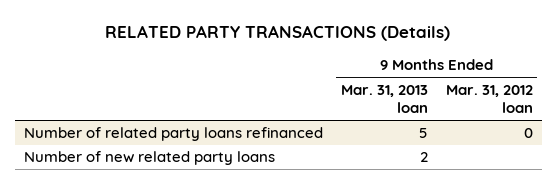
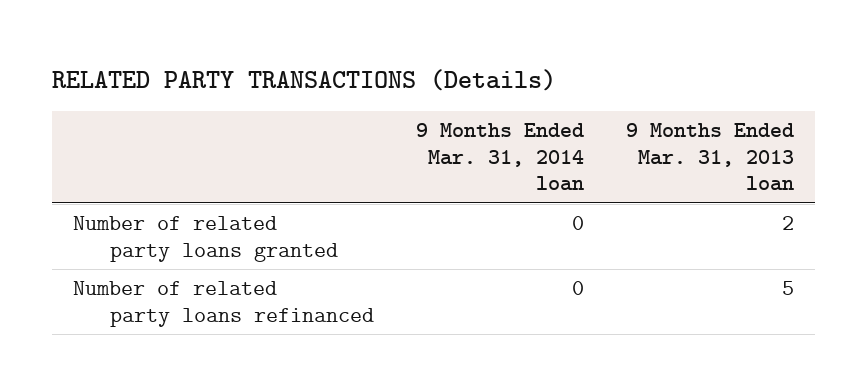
- | 9 Months Ended Mar. 31, 2013 loan | 9 Months Ended Mar. 31, 2012 loan
+ | 9 Months Ended Mar. 31, 2014 loan | 9 Months Ended Mar. 31, 2013 loan
+ Number of related party loans granted | 0 | 2
- Number of new related party loans | 2 |

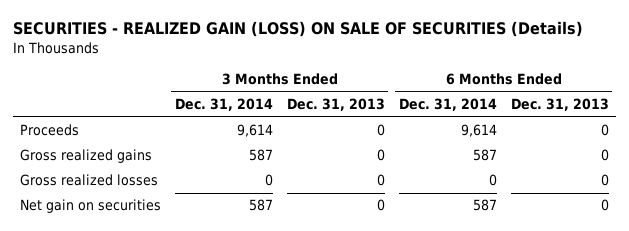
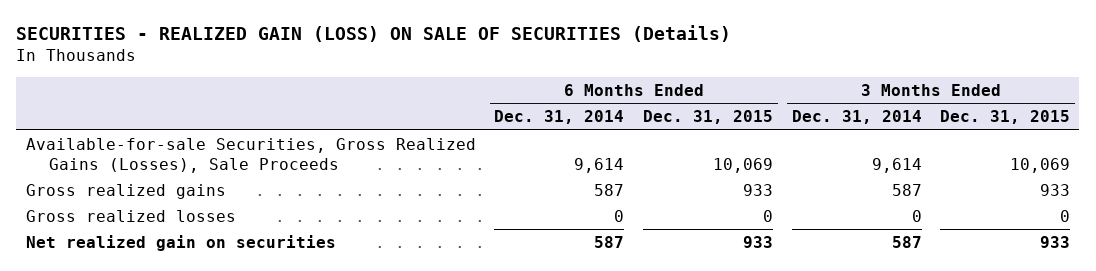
- | 3 Months Ended Dec. 31, 2014 | 3 Months Ended Dec. 31, 2013 | 6 Months Ended Dec. 31, 2014 | 6 Months Ended Dec. 31, 2013
+ | 6 Months Ended Dec. 31, 2014 | 6 Months Ended Dec. 31, 2015 | 3 Months Ended Dec. 31, 2014 | 3 Months Ended Dec. 31, 2015
- Proceeds | 9,614 | 0 | 9,614 | 0
+ Available-for-sale Securities, Gross Realized Gains (Losses), Sale Proceeds | 9,614 | 10,069 | 9,614 | 10,069
- Net gain on securities | 587 | 0 | 587 | 0
+ Net realized gain on securities | 587 | 933 | 587 | 933

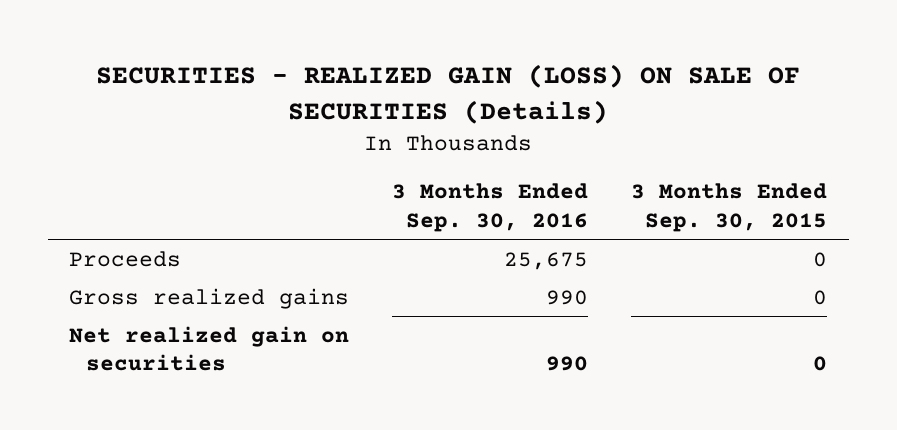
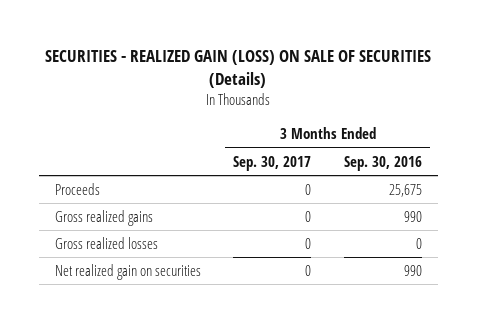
- | 3 Months Ended Sep. 30, 2016 | 3 Months Ended Sep. 30, 2015
+ | 3 Months Ended Sep. 30, 2017 | 3 Months Ended Sep. 30, 2016
+ Gross realized losses | 0 | 0

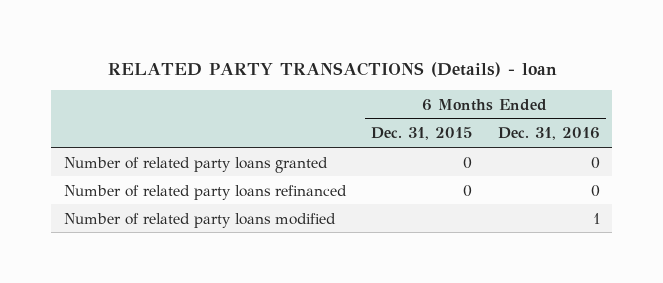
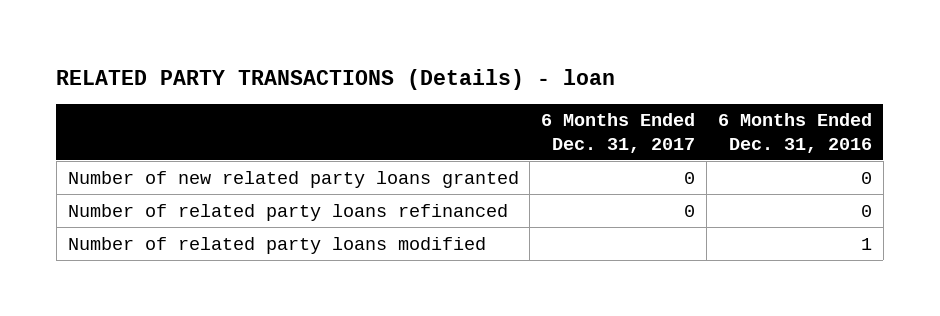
- | 6 Months Ended Dec. 31, 2015 | 6 Months Ended Dec. 31, 2016
+ | 6 Months Ended Dec. 31, 2017 | 6 Months Ended Dec. 31, 2016
- Number of related party loans granted | 0 | 0
+ Number of new related party loans granted | 0 | 0

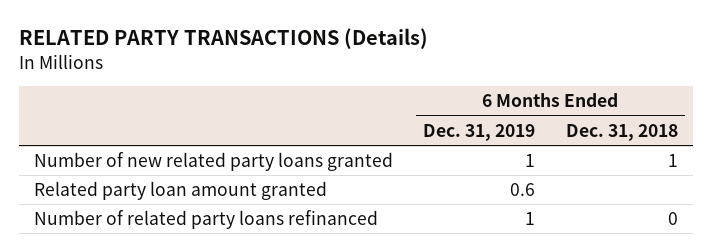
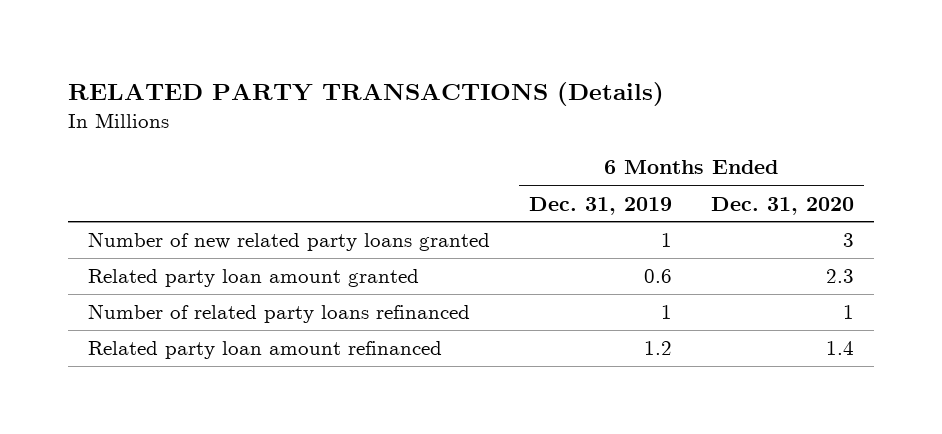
- | 6 Months Ended Dec. 31, 2019 | 6 Months Ended Dec. 31, 2018
+ | 6 Months Ended Dec. 31, 2019 | 6 Months Ended Dec. 31, 2020
+ Related party loan amount refinanced | 1.2 | 1.4

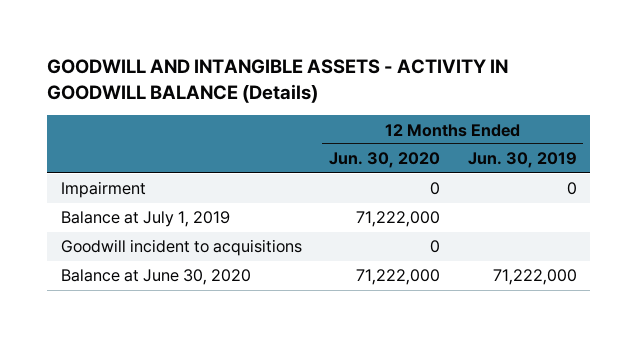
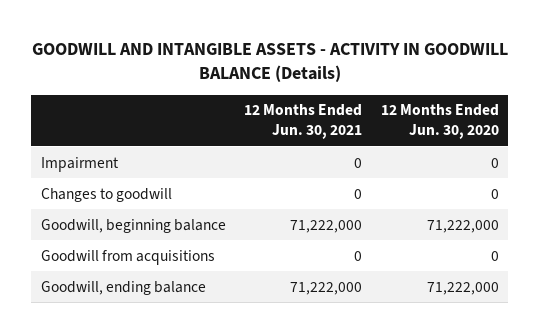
- | 12 Months Ended Jun. 30, 2020 | 12 Months Ended Jun. 30, 2019
+ | 12 Months Ended Jun. 30, 2021 | 12 Months Ended Jun. 30, 2020
- Balance at July 1, 2019 | 71,222,000 |
- Goodwill incident to acquisitions | 0 |
- Balance at June 30, 2020 | 71,222,000 | 71,222,000
+ Changes to goodwill | 0 | 0
+ Goodwill, beginning balance | 71,222,000 | 71,222,000
+ Goodwill from acquisitions | 0 | 0
+ Goodwill, ending balance | 71,222,000 | 71,222,000

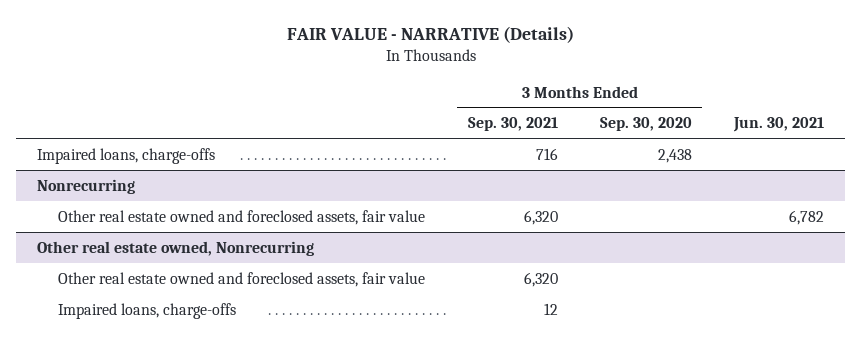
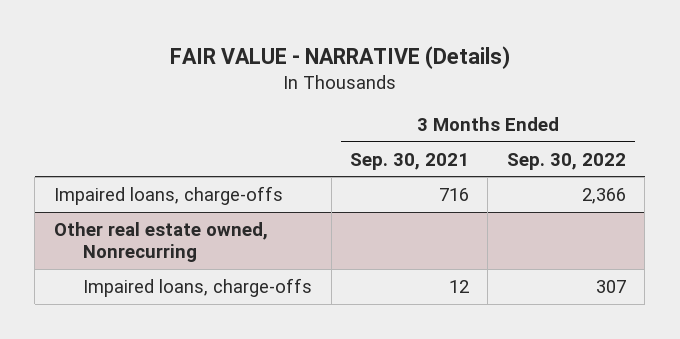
- | 3 Months Ended Sep. 30, 2021 | 3 Months Ended Sep. 30, 2020 | Jun. 30, 2021
+ | 3 Months Ended Sep. 30, 2021 | 3 Months Ended Sep. 30, 2022
- Nonrecurring
- Other real estate owned and foreclosed assets, fair value | 6,320 | | 6,782
@ Other real estate owned, Nonrecurring
- Other real estate owned and foreclosed assets, fair value | 6,320 | |

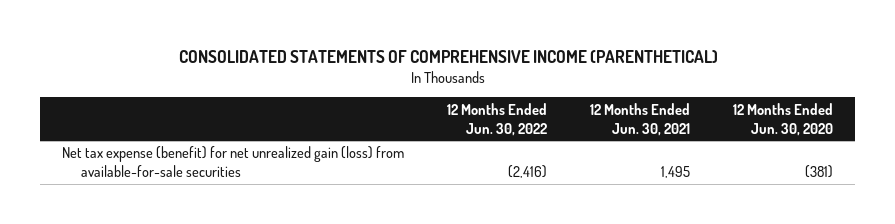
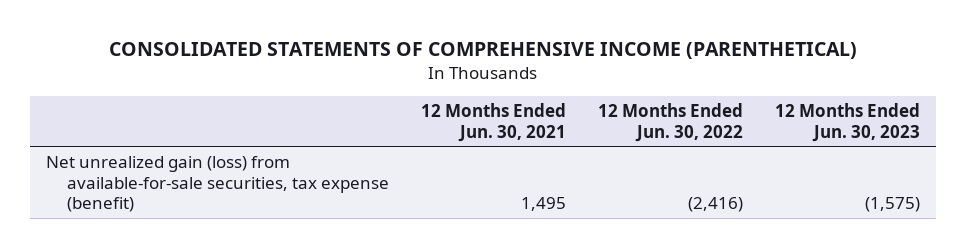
- | 12 Months Ended Jun. 30, 2022 | 12 Months Ended Jun. 30, 2021 | 12 Months Ended Jun. 30, 2020
+ | 12 Months Ended Jun. 30, 2021 | 12 Months Ended Jun. 30, 2022 | 12 Months Ended Jun. 30, 2023
- Net tax expense (benefit) for net unrealized gain (loss) from available-for-sale securities | (2,416) | 1,495 | (381)
+ Net unrealized gain (loss) from available-for-sale securities, tax expense (benefit) | 1,495 | (2,416) | (1,575)

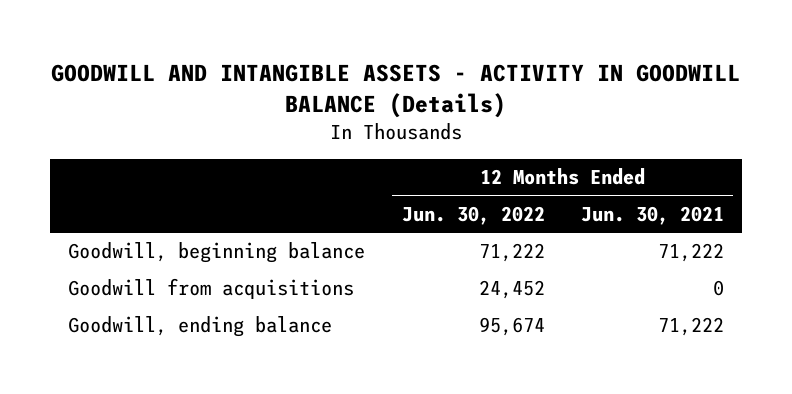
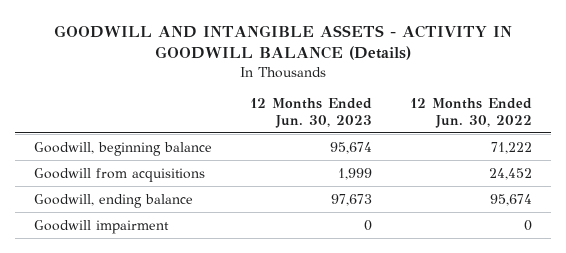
- | 12 Months Ended Jun. 30, 2022 | 12 Months Ended Jun. 30, 2021
+ | 12 Months Ended Jun. 30, 2023 | 12 Months Ended Jun. 30, 2022
+ Goodwill impairment | 0 | 0

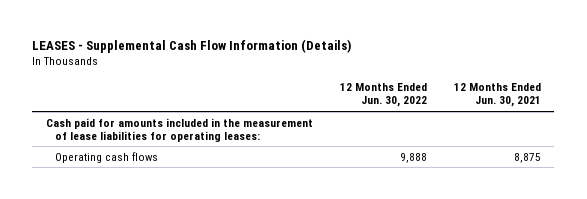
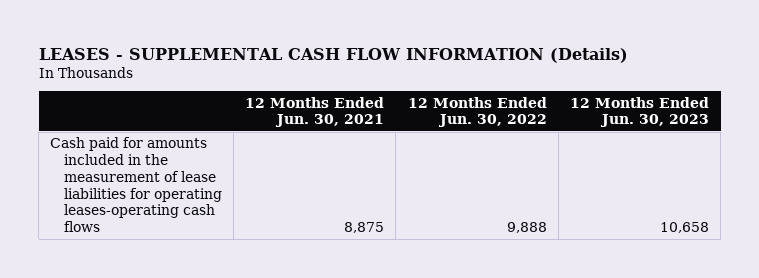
- LEASES - Supplemental Cash Flow Information (Details)
+ LEASES - SUPPLEMENTAL CASH FLOW INFORMATION (Details)
- | 12 Months Ended Jun. 30, 2022 | 12 Months Ended Jun. 30, 2021
+ | 12 Months Ended Jun. 30, 2021 | 12 Months Ended Jun. 30, 2022 | 12 Months Ended Jun. 30, 2023
- Cash paid for amounts included in the measurement of lease liabilities for operating leases:
- Operating cash flows | 9,888 | 8,875
+ Cash paid for amounts included in the measurement of lease liabilities for operating leases-operating cash flows | 8,875 | 9,888 | 10,658

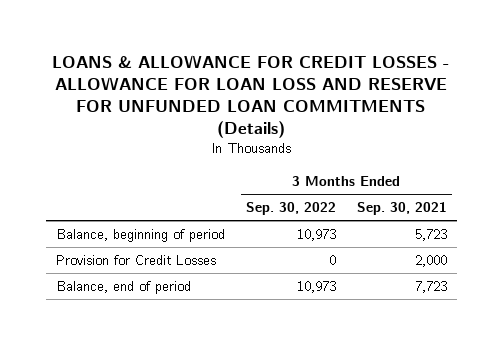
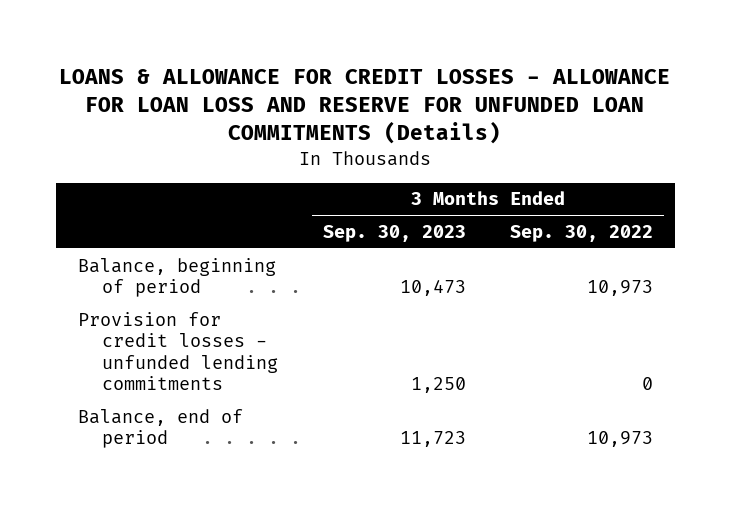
- | 3 Months Ended Sep. 30, 2022 | 3 Months Ended Sep. 30, 2021
+ | 3 Months Ended Sep. 30, 2023 | 3 Months Ended Sep. 30, 2022
- Provision for Credit Losses | 0 | 2,000
+ Provision for credit losses - unfunded lending commitments | 1,250 | 0

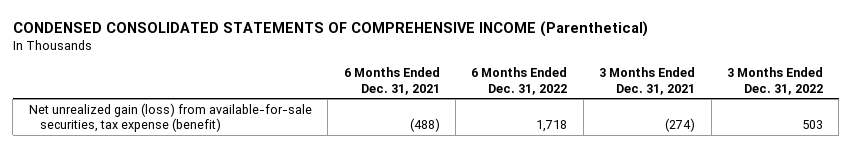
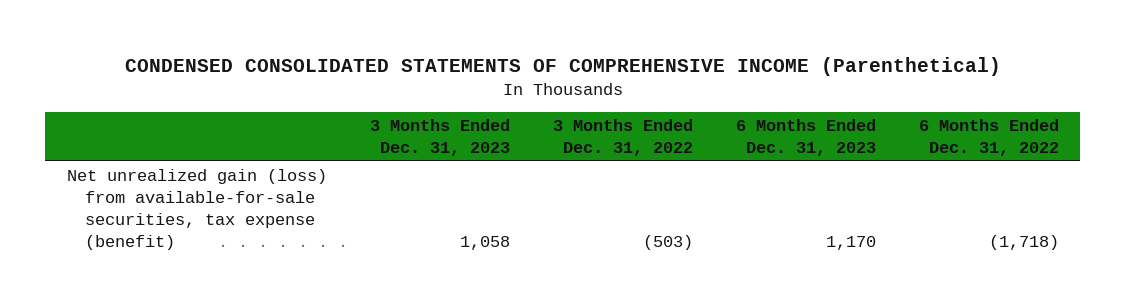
- | 6 Months Ended Dec. 31, 2021 | 6 Months Ended Dec. 31, 2022 | 3 Months Ended Dec. 31, 2021 | 3 Months Ended Dec. 31, 2022
+ | 3 Months Ended Dec. 31, 2023 | 3 Months Ended Dec. 31, 2022 | 6 Months Ended Dec. 31, 2023 | 6 Months Ended Dec. 31, 2022
- Net unrealized gain (loss) from available-for-sale securities, tax expense (benefit) | (488) | 1,718 | (274) | 503
+ Net unrealized gain (loss) from available-for-sale securities, tax expense (benefit) | 1,058 | (503) | 1,170 | (1,718)

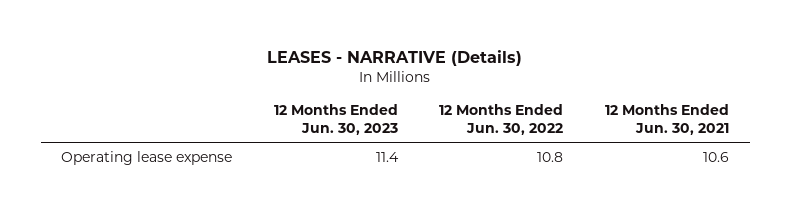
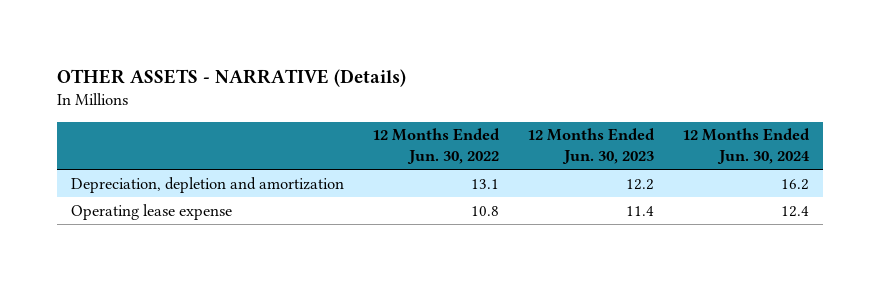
- LEASES - NARRATIVE (Details)
+ OTHER ASSETS - NARRATIVE (Details)
- | 12 Months Ended Jun. 30, 2023 | 12 Months Ended Jun. 30, 2022 | 12 Months Ended Jun. 30, 2021
+ | 12 Months Ended Jun. 30, 2022 | 12 Months Ended Jun. 30, 2023 | 12 Months Ended Jun. 30, 2024
+ Depreciation, depletion and amortization | 13.1 | 12.2 | 16.2

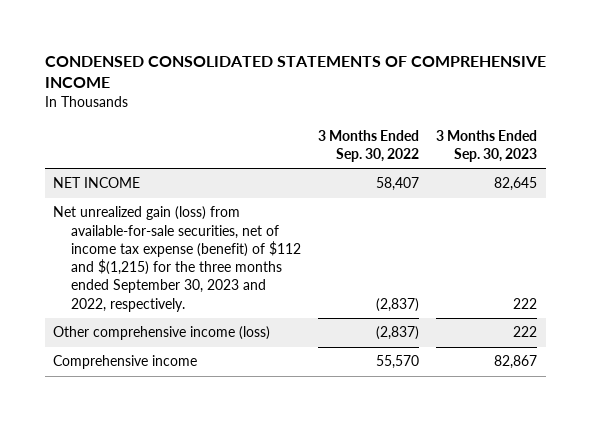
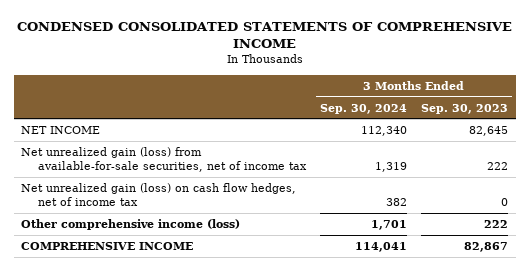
- | 3 Months Ended Sep. 30, 2022 | 3 Months Ended Sep. 30, 2023
+ | 3 Months Ended Sep. 30, 2024 | 3 Months Ended Sep. 30, 2023
- Net unrealized gain (loss) from available-for-sale securities, net of income tax expense (benefit) of $112 and $(1,215) for the three months ended September 30, 2023 and 2022, respectively. | (2,837) | 222
+ Net unrealized gain (loss) from available-for-sale securities, net of income tax | 1,319 | 222
+ Net unrealized gain (loss) on cash flow hedges, net of income tax | 382 | 0
- Comprehensive income | 55,570 | 82,867
+ COMPREHENSIVE INCOME | 114,041 | 82,867

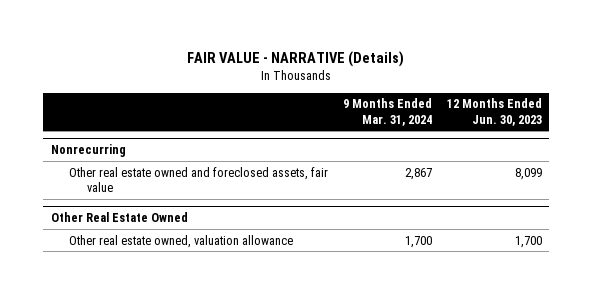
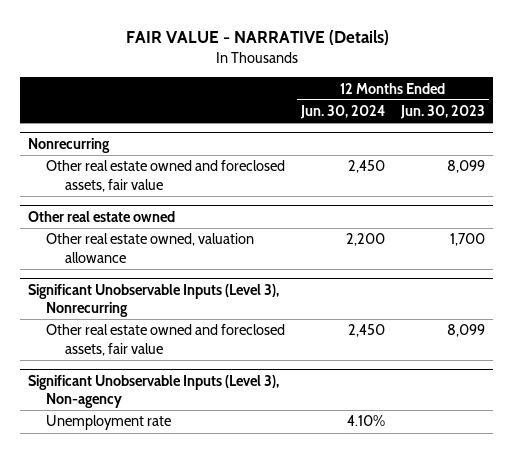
- | 9 Months Ended Mar. 31, 2024 | 12 Months Ended Jun. 30, 2023
+ | 12 Months Ended Jun. 30, 2024 | 12 Months Ended Jun. 30, 2023
- Other Real Estate Owned
+ Other real estate owned
+ Significant Unobservable Inputs (Level 3), Nonrecurring
+ Other real estate owned and foreclosed assets, fair value | 2,450 | 8,099
+ Significant Unobservable Inputs (Level 3), Non-agency
+ Unemployment rate | 4.10% |

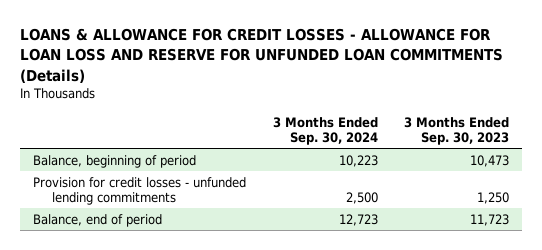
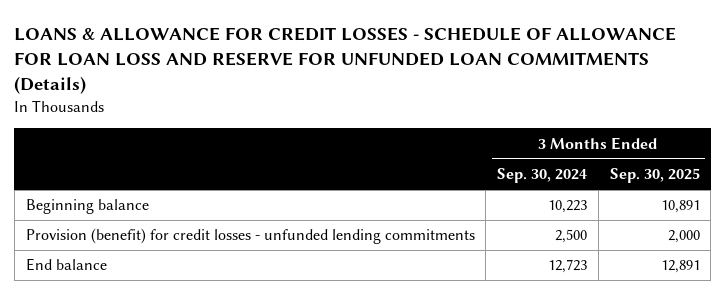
- LOANS & ALLOWANCE FOR CREDIT LOSSES - ALLOWANCE FOR LOAN LOSS AND RESERVE FOR UNFUNDED LOAN COMMITMENTS (Details)
+ LOANS & ALLOWANCE FOR CREDIT LOSSES - SCHEDULE OF ALLOWANCE FOR LOAN LOSS AND RESERVE FOR UNFUNDED LOAN COMMITMENTS (Details)
- | 3 Months Ended Sep. 30, 2024 | 3 Months Ended Sep. 30, 2023
+ | 3 Months Ended Sep. 30, 2024 | 3 Months Ended Sep. 30, 2025
- Balance, beginning of period | 10,223 | 10,473
- Provision for credit losses - unfunded lending commitments | 2,500 | 1,250
- Balance, end of period | 12,723 | 11,723
+ Beginning balance | 10,223 | 10,891
+ Provision (benefit) for credit losses - unfunded lending commitments | 2,500 | 2,000
+ End balance | 12,723 | 12,891

